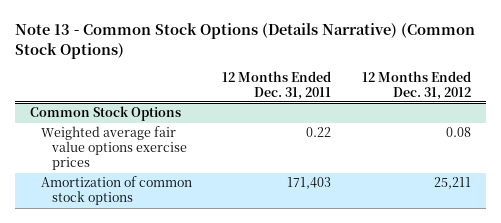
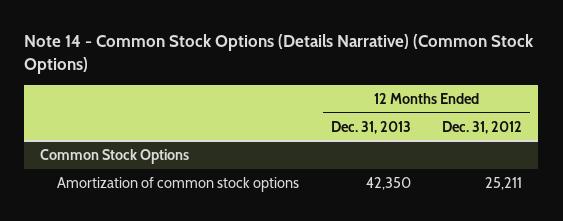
- Note 13 - Common Stock Options (Details Narrative) (Common Stock Options)
+ Note 14 - Common Stock Options (Details Narrative) (Common Stock Options)
- | 12 Months Ended Dec. 31, 2011 | 12 Months Ended Dec. 31, 2012
+ | 12 Months Ended Dec. 31, 2013 | 12 Months Ended Dec. 31, 2012
@ Common Stock Options
- Weighted average fair value options exercise prices | 0.22 | 0.08

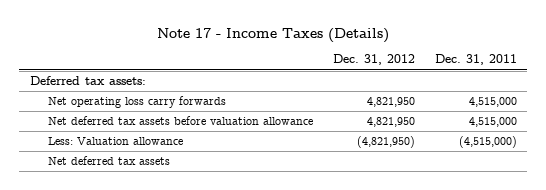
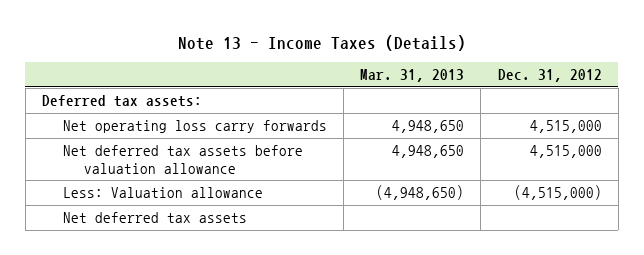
- Note 17 - Income Taxes (Details)
+ Note 13 - Income Taxes (Details)
- | Dec. 31, 2012 | Dec. 31, 2011
+ | Mar. 31, 2013 | Dec. 31, 2012
- Net operating loss carry forwards | 4,821,950 | 4,515,000
- Net deferred tax assets before valuation allowance | 4,821,950 | 4,515,000
- Less: Valuation allowance | (4,821,950) | (4,515,000)
+ Net operating loss carry forwards | 4,948,650 | 4,515,000
+ Net deferred tax assets before valuation allowance | 4,948,650 | 4,515,000
+ Less: Valuation allowance | (4,948,650) | (4,515,000)

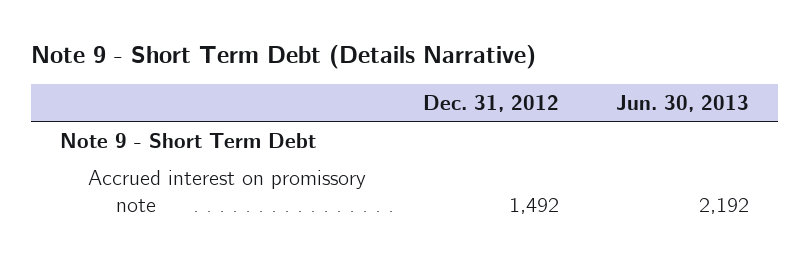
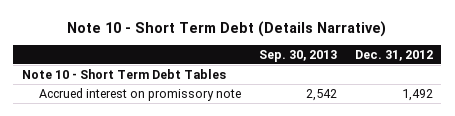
- Note 9 - Short Term Debt (Details Narrative)
+ Note 10 - Short Term Debt (Details Narrative)
- | Dec. 31, 2012 | Jun. 30, 2013
+ | Sep. 30, 2013 | Dec. 31, 2012
- Note 9 - Short Term Debt
+ Note 10 - Short Term Debt Tables

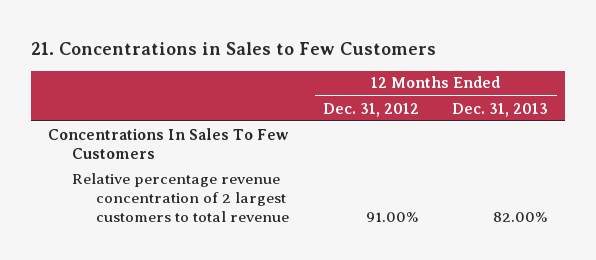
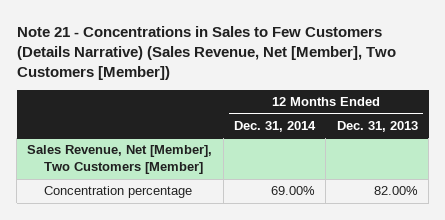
- 21. Concentrations in Sales to Few Customers
+ Note 21 - Concentrations in Sales to Few Customers (Details Narrative) (Sales Revenue, Net [Member], Two Customers [Member])
- | 12 Months Ended Dec. 31, 2012 | 12 Months Ended Dec. 31, 2013
+ | 12 Months Ended Dec. 31, 2014 | 12 Months Ended Dec. 31, 2013
- Concentrations In Sales To Few Customers
- Relative percentage revenue concentration of 2 largest customers to total revenue | 91.00% | 82.00%
+ Sales Revenue, Net [Member], Two Customers [Member]
+ Concentration percentage | 69.00% | 82.00%

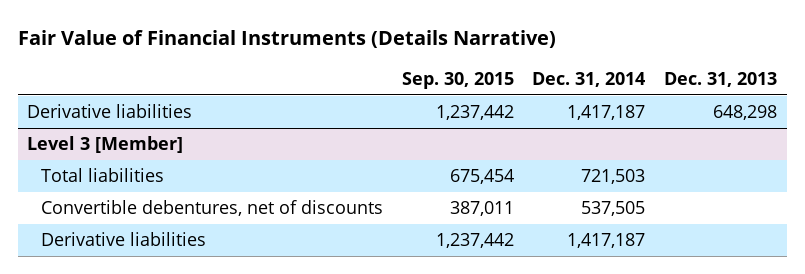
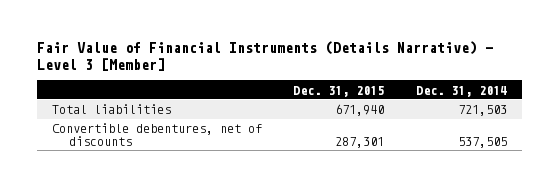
- Fair Value of Financial Instruments (Details Narrative)
+ Fair Value of Financial Instruments (Details Narrative) - Level 3 [Member]
- | Sep. 30, 2015 | Dec. 31, 2014 | Dec. 31, 2013
+ | Dec. 31, 2015 | Dec. 31, 2014
- Derivative liabilities | 1,237,442 | 1,417,187 | 648,298
- Level 3 [Member]
- Derivative liabilities | 1,237,442 | 1,417,187 |

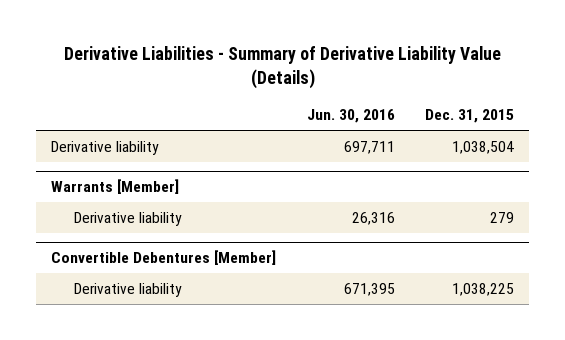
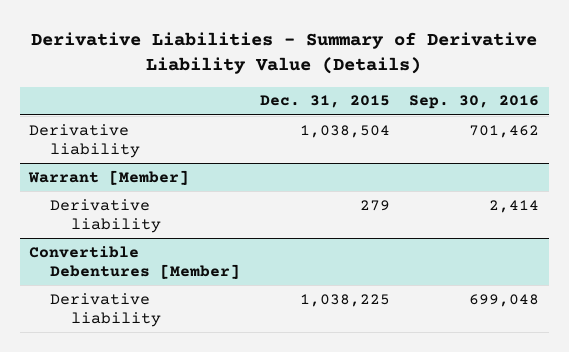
- | Jun. 30, 2016 | Dec. 31, 2015
+ | Dec. 31, 2015 | Sep. 30, 2016
- Warrants [Member]
+ Warrant [Member]

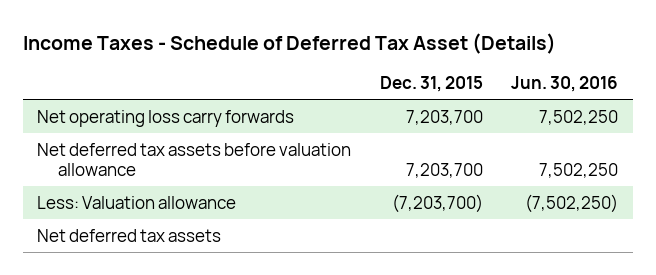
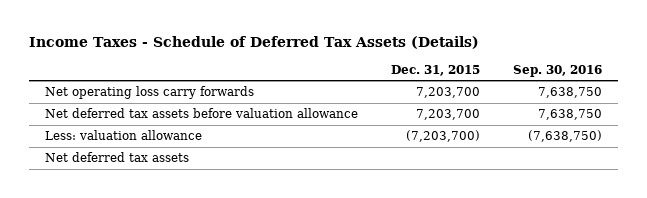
- Income Taxes - Schedule of Deferred Tax Asset (Details)
+ Income Taxes - Schedule of Deferred Tax Assets (Details)
- | Dec. 31, 2015 | Jun. 30, 2016
+ | Dec. 31, 2015 | Sep. 30, 2016
- Less: Valuation allowance | (7,203,700) | (7,502,250)
+ Less: valuation allowance | (7,203,700) | (7,638,750)

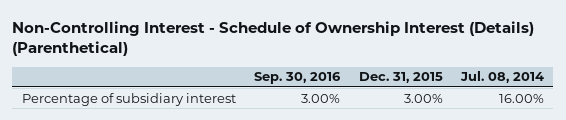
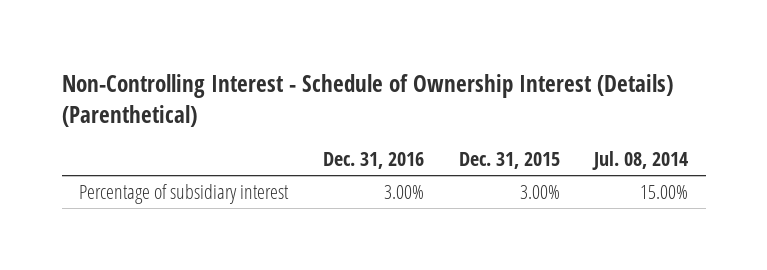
- | Sep. 30, 2016 | Dec. 31, 2015 | Jul. 08, 2014
+ | Dec. 31, 2016 | Dec. 31, 2015 | Jul. 08, 2014
- Percentage of subsidiary interest | 3.00% | 3.00% | 16.00%
+ Percentage of subsidiary interest | 3.00% | 3.00% | 15.00%

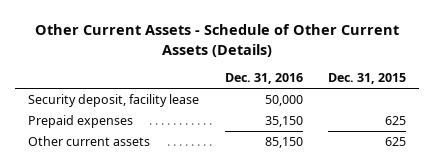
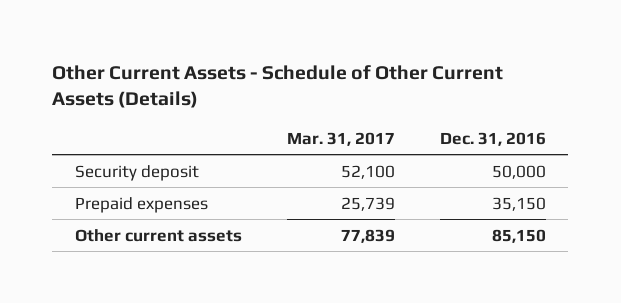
- | Dec. 31, 2016 | Dec. 31, 2015
+ | Mar. 31, 2017 | Dec. 31, 2016
- Security deposit, facility lease | 50,000 |
+ Security deposit | 52,100 | 50,000

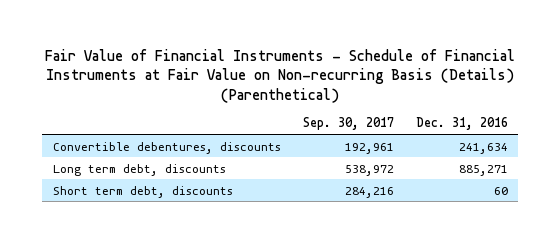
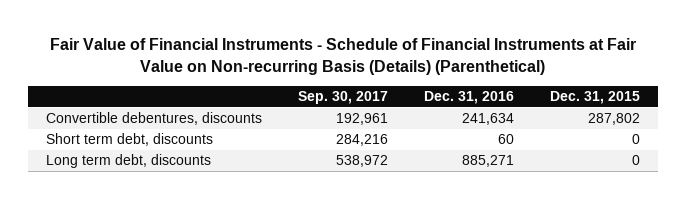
- | Sep. 30, 2017 | Dec. 31, 2016
+ | Sep. 30, 2017 | Dec. 31, 2016 | Dec. 31, 2015
moved down: Long term debt, discounts | 538,972 | 885,271 | 0

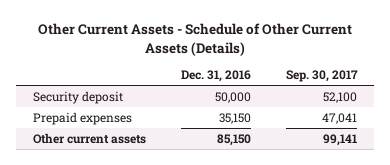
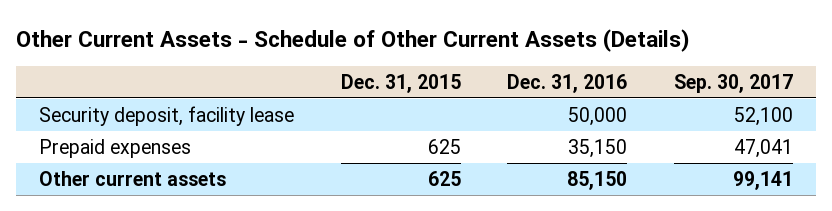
- | Dec. 31, 2016 | Sep. 30, 2017
+ | Dec. 31, 2015 | Dec. 31, 2016 | Sep. 30, 2017
- Security deposit | 50,000 | 52,100
+ Security deposit, facility lease | | 50,000 | 52,100

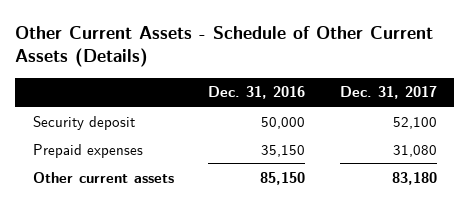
- | Dec. 31, 2015 | Dec. 31, 2016 | Sep. 30, 2017
+ | Dec. 31, 2016 | Dec. 31, 2017
- Security deposit, facility lease | | 50,000 | 52,100
+ Security deposit | 50,000 | 52,100

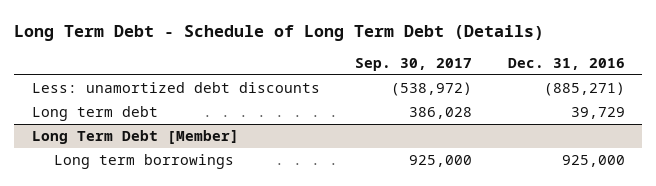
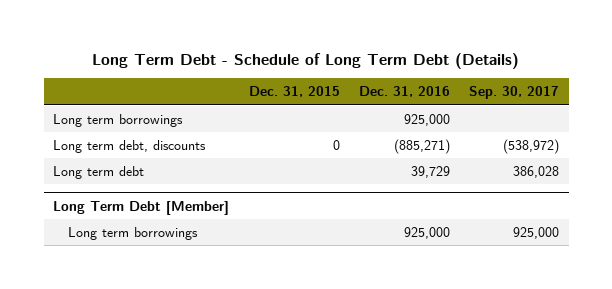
- | Sep. 30, 2017 | Dec. 31, 2016
+ | Dec. 31, 2015 | Dec. 31, 2016 | Sep. 30, 2017
- Less: unamortized debt discounts | (538,972) | (885,271)
+ Long term borrowings | | 925,000 |
+ Long term debt, discounts | 0 | (885,271) | (538,972)

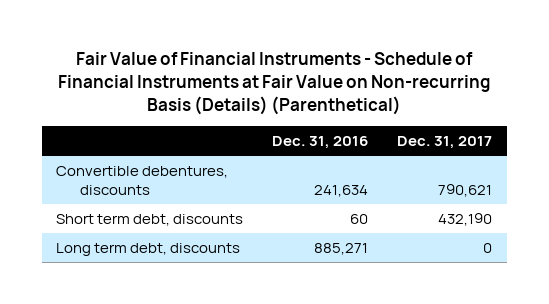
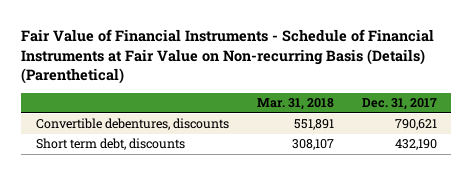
- | Dec. 31, 2016 | Dec. 31, 2017
+ | Mar. 31, 2018 | Dec. 31, 2017
- Long term debt, discounts | 885,271 | 0

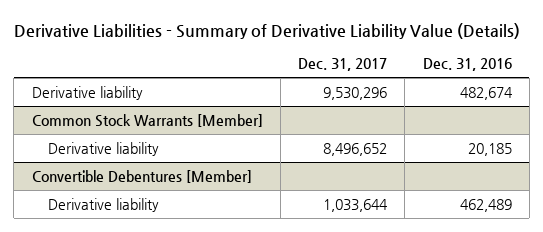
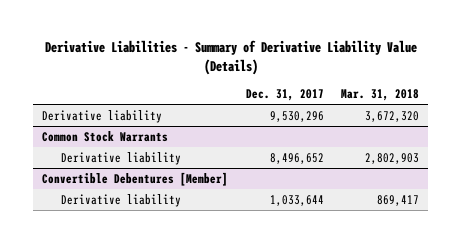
- | Dec. 31, 2017 | Dec. 31, 2016
+ | Dec. 31, 2017 | Mar. 31, 2018
- Common Stock Warrants [Member]
+ Common Stock Warrants

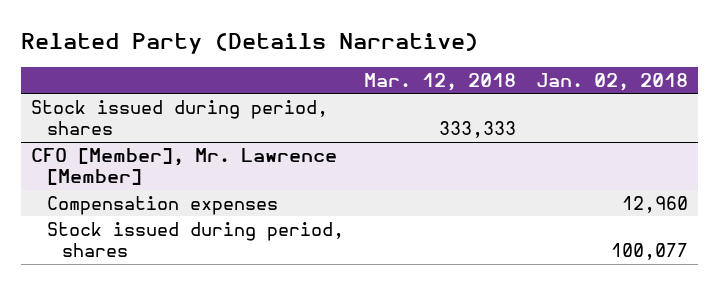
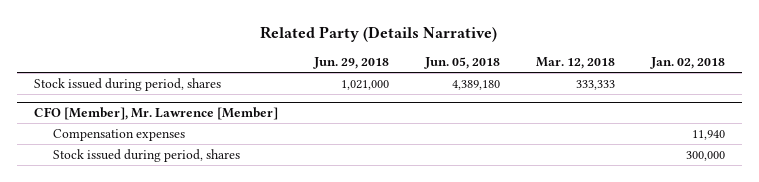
- | Mar. 12, 2018 | Jan. 02, 2018
+ | Jun. 29, 2018 | Jun. 05, 2018 | Mar. 12, 2018 | Jan. 02, 2018
@ CFO [Member], Mr. Lawrence [Member]
- Compensation expenses | | 12,960
- Stock issued during period, shares | | 100,077
+ Compensation expenses | | | | 11,940
+ Stock issued during period, shares | | | | 300,000

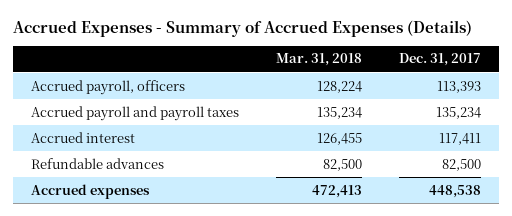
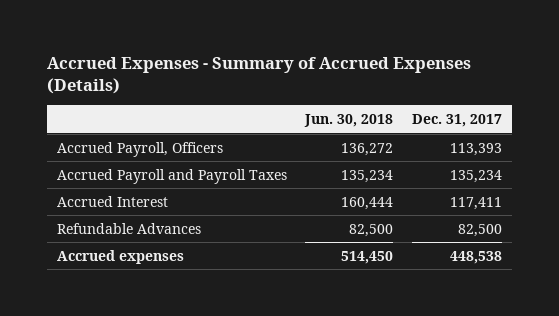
- | Mar. 31, 2018 | Dec. 31, 2017
+ | Jun. 30, 2018 | Dec. 31, 2017
- Accrued payroll, officers | 128,224 | 113,393
- Accrued payroll and payroll taxes | 135,234 | 135,234
- Accrued interest | 126,455 | 117,411
- Refundable advances | 82,500 | 82,500
+ Accrued Payroll, Officers | 136,272 | 113,393
+ Accrued Payroll and Payroll Taxes | 135,234 | 135,234
+ Accrued Interest | 160,444 | 117,411
+ Refundable Advances | 82,500 | 82,500

